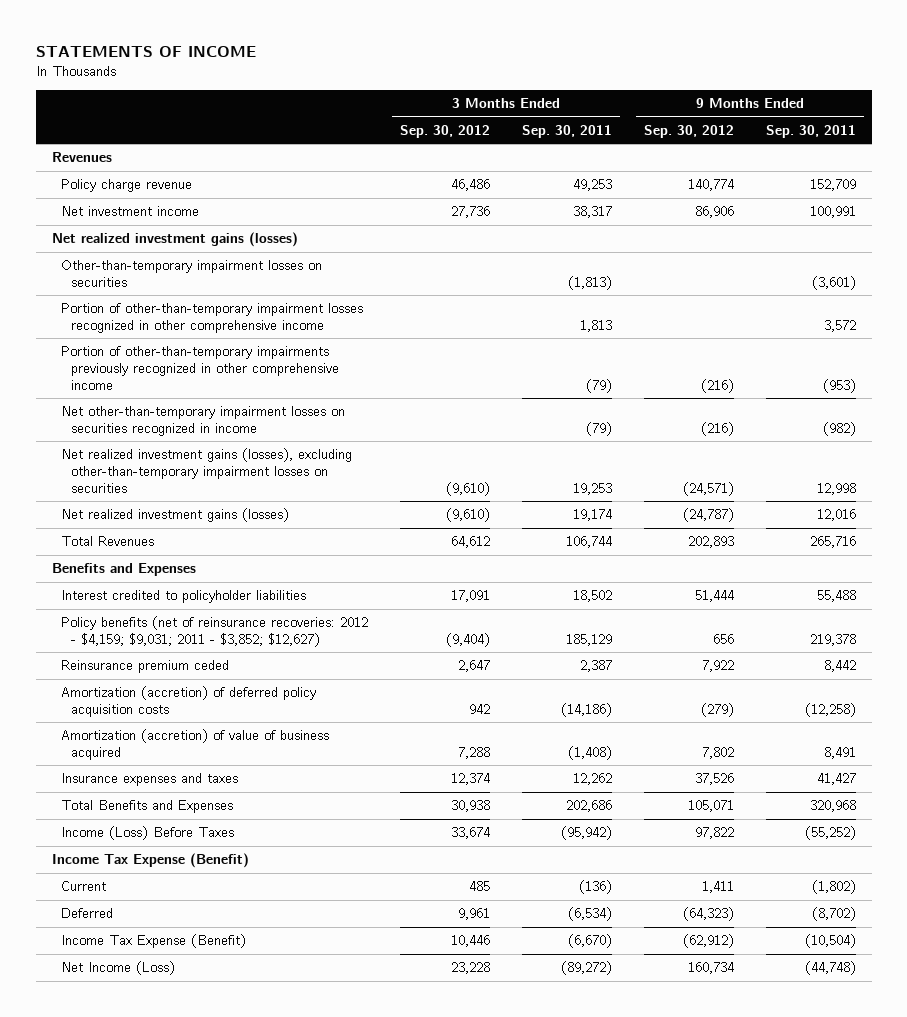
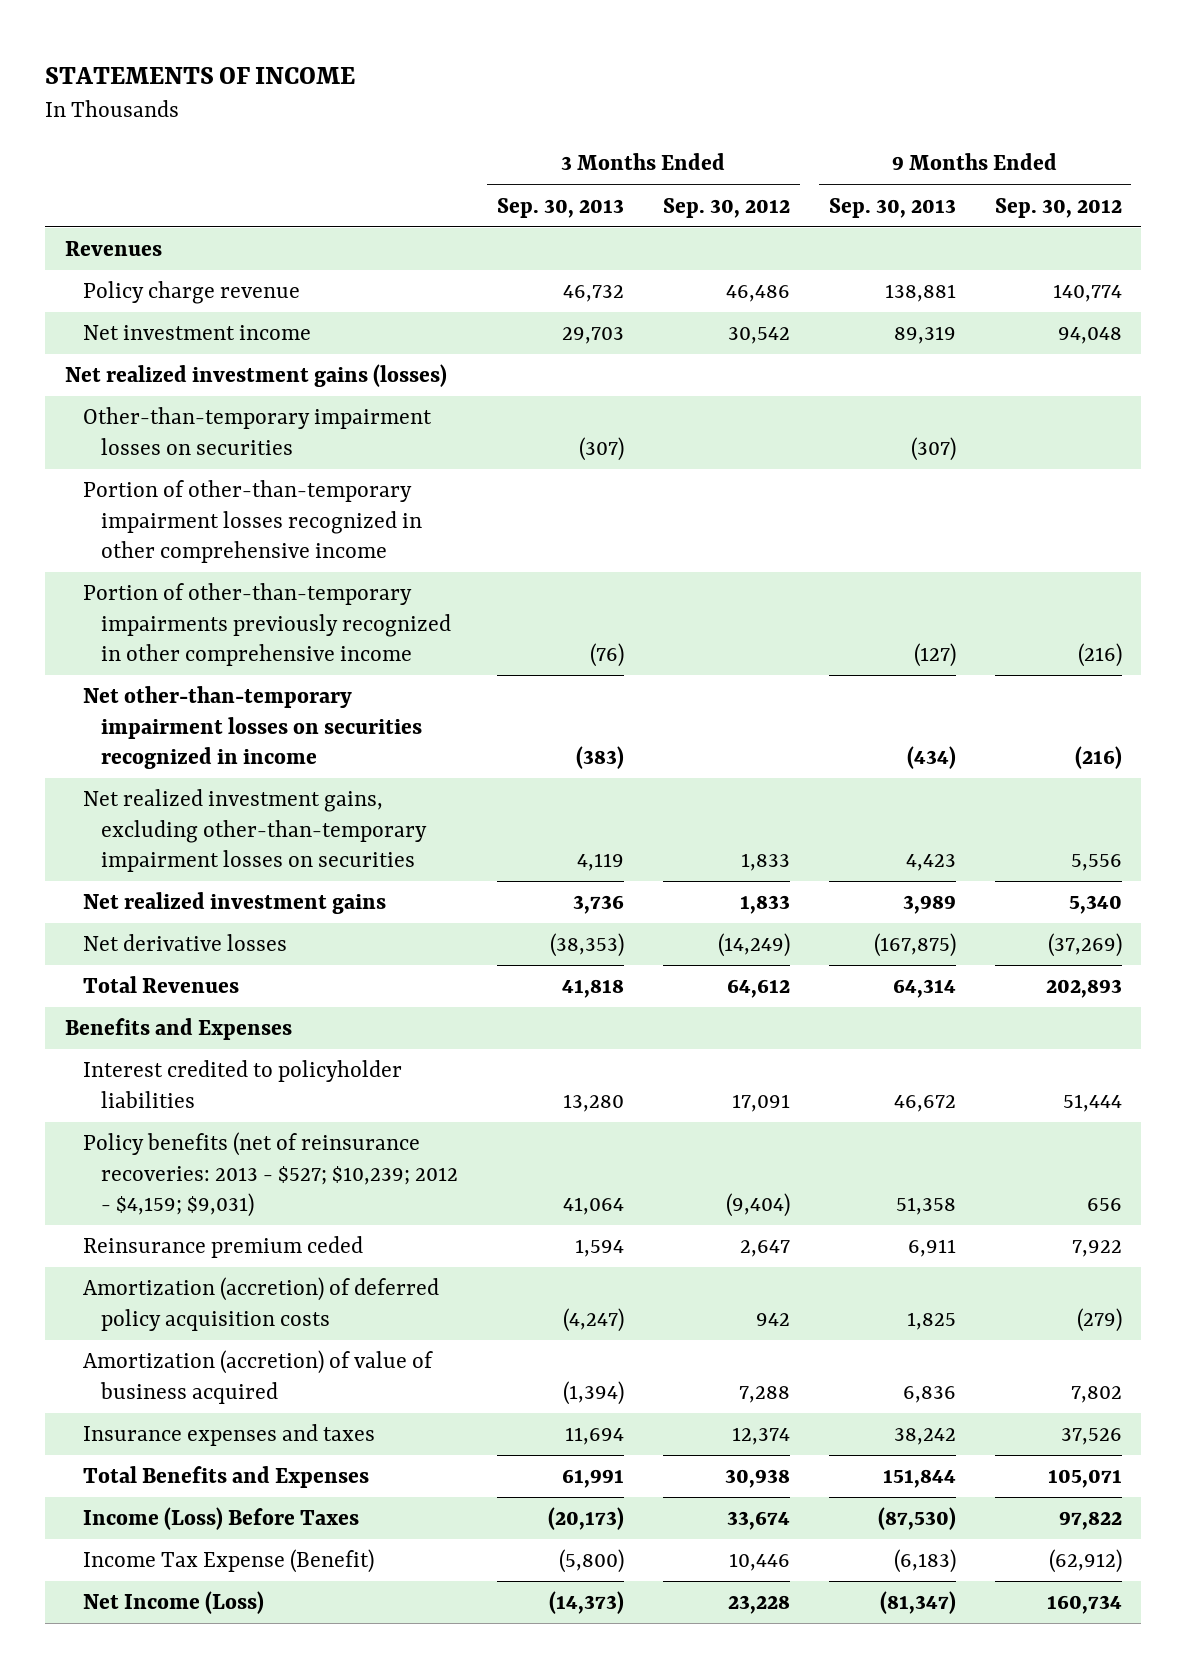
- | 3 Months Ended Sep. 30, 2012 | 3 Months Ended Sep. 30, 2011 | 9 Months Ended Sep. 30, 2012 | 9 Months Ended Sep. 30, 2011
+ | 3 Months Ended Sep. 30, 2013 | 3 Months Ended Sep. 30, 2012 | 9 Months Ended Sep. 30, 2013 | 9 Months Ended Sep. 30, 2012
- Net investment income | 27,736 | 38,317 | 86,906 | 100,991
+ Net investment income | 29,703 | 30,542 | 89,319 | 94,048
- Net realized investment gains (losses), excluding other-than-temporary impairment losses on securities | (9,610) | 19,253 | (24,571) | 12,998
- Net realized investment gains (losses) | (9,610) | 19,174 | (24,787) | 12,016
+ Net realized investment gains, excluding other-than-temporary impairment losses on securities | 4,119 | 1,833 | 4,423 | 5,556
+ Net realized investment gains | 3,736 | 1,833 | 3,989 | 5,340
+ Net derivative losses | (38,353) | (14,249) | (167,875) | (37,269)
- Policy benefits (net of reinsurance recoveries: 2012 - $4,159; $9,031; 2011 - $3,852; $12,627) | (9,404) | 185,129 | 656 | 219,378
+ Policy benefits (net of reinsurance recoveries: 2013 - $527; $10,239; 2012 - $4,159; $9,031) | 41,064 | (9,404) | 51,358 | 656
- Income Tax Expense (Benefit)
- Current | 485 | (136) | 1,411 | (1,802)
- Deferred | 9,961 | (6,534) | (64,323) | (8,702)

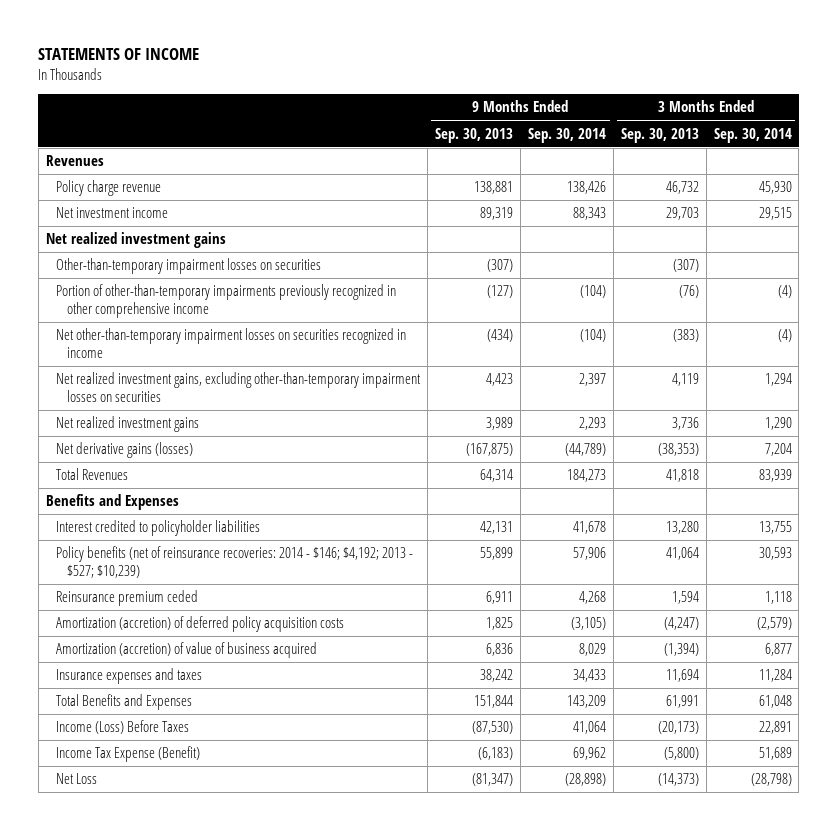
- | 3 Months Ended Sep. 30, 2013 | 3 Months Ended Sep. 30, 2012 | 9 Months Ended Sep. 30, 2013 | 9 Months Ended Sep. 30, 2012
+ | 9 Months Ended Sep. 30, 2013 | 9 Months Ended Sep. 30, 2014 | 3 Months Ended Sep. 30, 2013 | 3 Months Ended Sep. 30, 2014
- Net realized investment gains (losses)
+ Net realized investment gains
- Portion of other-than-temporary impairment losses recognized in other comprehensive income
- Net derivative losses | (38,353) | (14,249) | (167,875) | (37,269)
+ Net derivative gains (losses) | (167,875) | (44,789) | (38,353) | 7,204
- Interest credited to policyholder liabilities | 13,280 | 17,091 | 46,672 | 51,444
- Policy benefits (net of reinsurance recoveries: 2013 - $527; $10,239; 2012 - $4,159; $9,031) | 41,064 | (9,404) | 51,358 | 656
+ Interest credited to policyholder liabilities | 42,131 | 41,678 | 13,280 | 13,755
+ Policy benefits (net of reinsurance recoveries: 2014 - $146; $4,192; 2013 - $527; $10,239) | 55,899 | 57,906 | 41,064 | 30,593
- Net Income (Loss) | (14,373) | 23,228 | (81,347) | 160,734
+ Net Loss | (81,347) | (28,898) | (14,373) | (28,798)

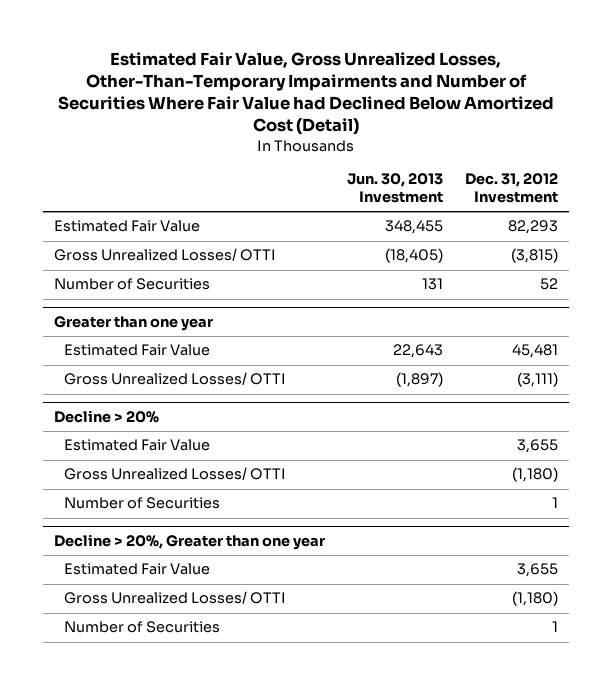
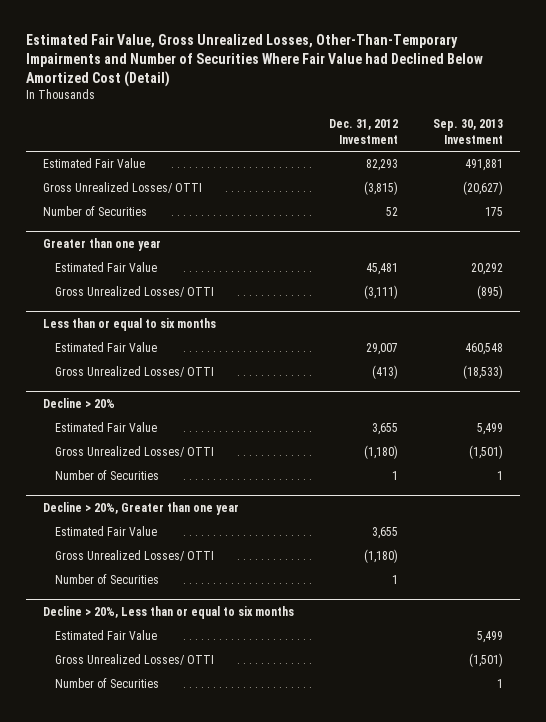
- | Jun. 30, 2013 Investment | Dec. 31, 2012 Investment
+ | Dec. 31, 2012 Investment | Sep. 30, 2013 Investment
+ Less than or equal to six months
+ Estimated Fair Value | 29,007 | 460,548
+ Gross Unrealized Losses/ OTTI | (413) | (18,533)
+ Decline > 20%, Less than or equal to six months
+ Estimated Fair Value | | 5,499
+ Gross Unrealized Losses/ OTTI | | (1,501)
+ Number of Securities | | 1

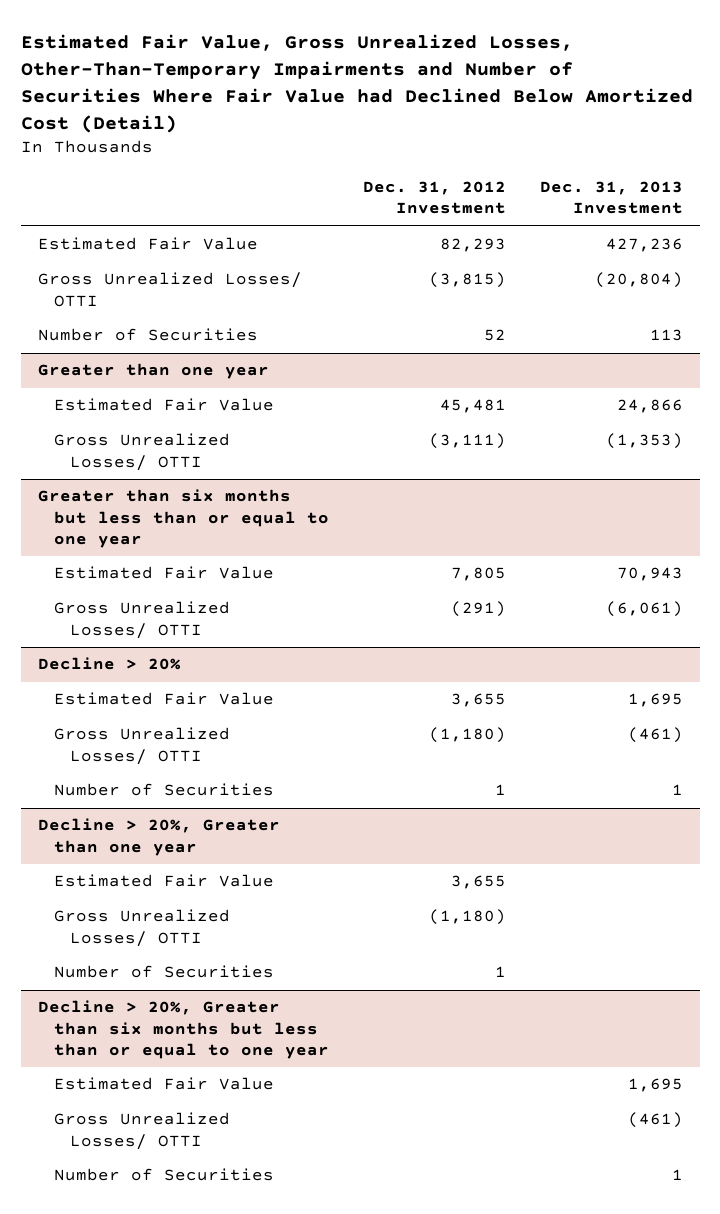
- | Dec. 31, 2012 Investment | Sep. 30, 2013 Investment
+ | Dec. 31, 2012 Investment | Dec. 31, 2013 Investment
- Less than or equal to six months
- Estimated Fair Value | 29,007 | 460,548
- Gross Unrealized Losses/ OTTI | (413) | (18,533)
+ Greater than six months but less than or equal to one year
+ Estimated Fair Value | 7,805 | 70,943
+ Gross Unrealized Losses/ OTTI | (291) | (6,061)
- Decline > 20%, Less than or equal to six months
+ Decline > 20%, Greater than six months but less than or equal to one year

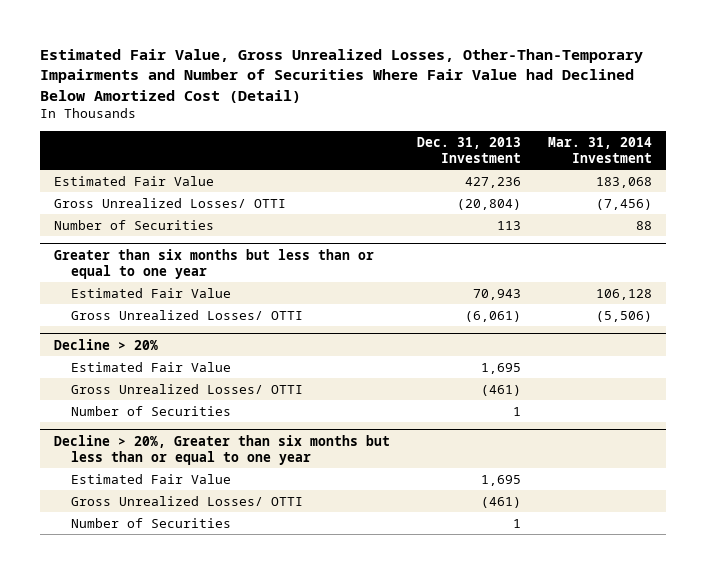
- | Dec. 31, 2012 Investment | Dec. 31, 2013 Investment
+ | Dec. 31, 2013 Investment | Mar. 31, 2014 Investment
- Greater than one year
- Estimated Fair Value | 45,481 | 24,866
- Gross Unrealized Losses/ OTTI | (3,111) | (1,353)
- Decline > 20%, Greater than one year
- Estimated Fair Value | 3,655 |
- Gross Unrealized Losses/ OTTI | (1,180) |
- Number of Securities | 1 |

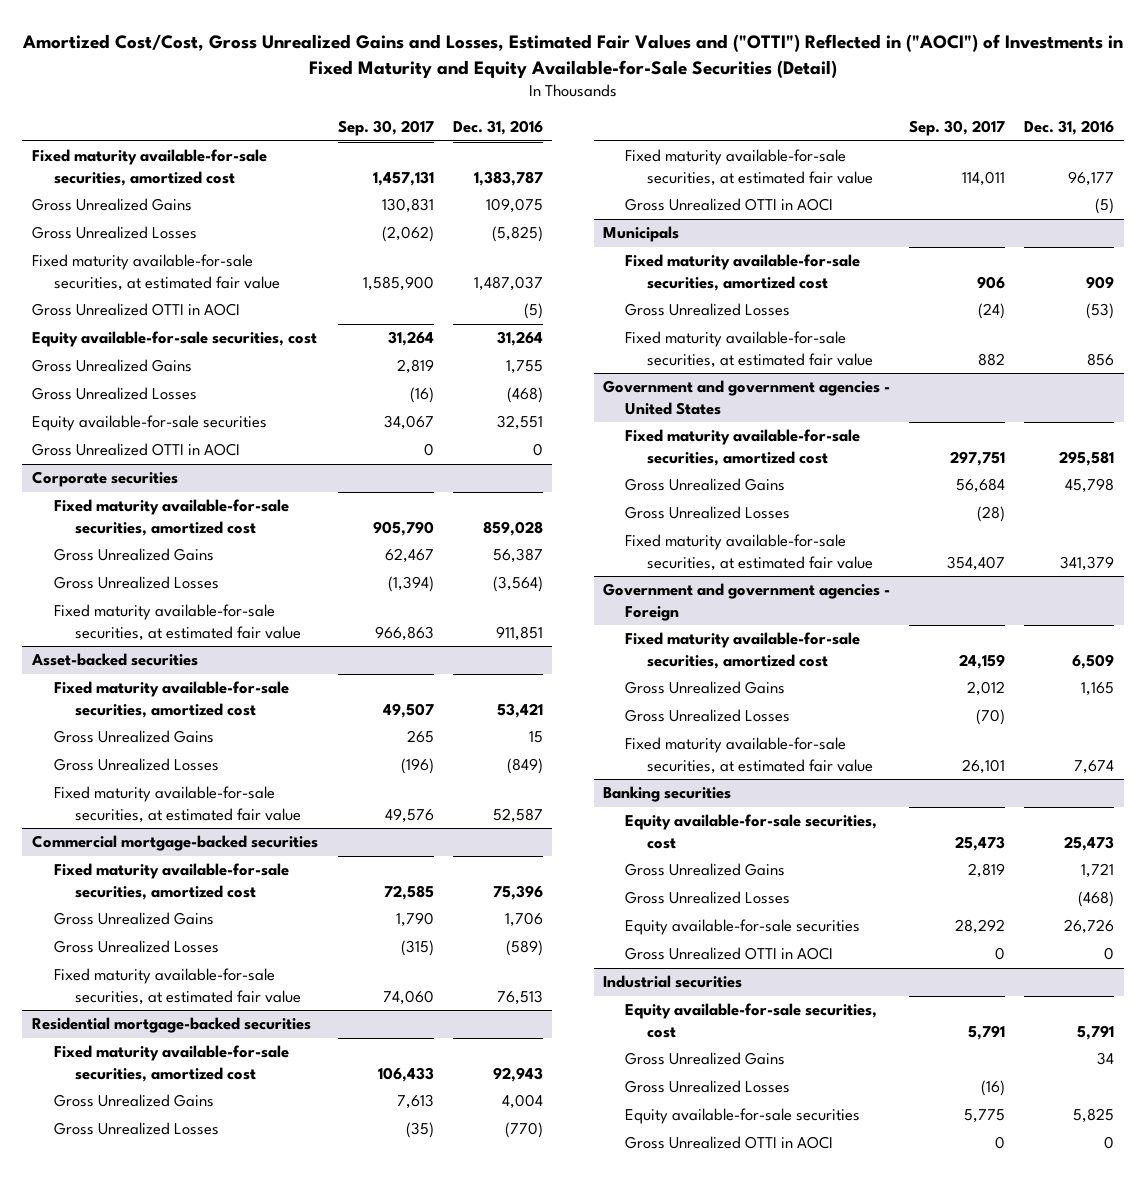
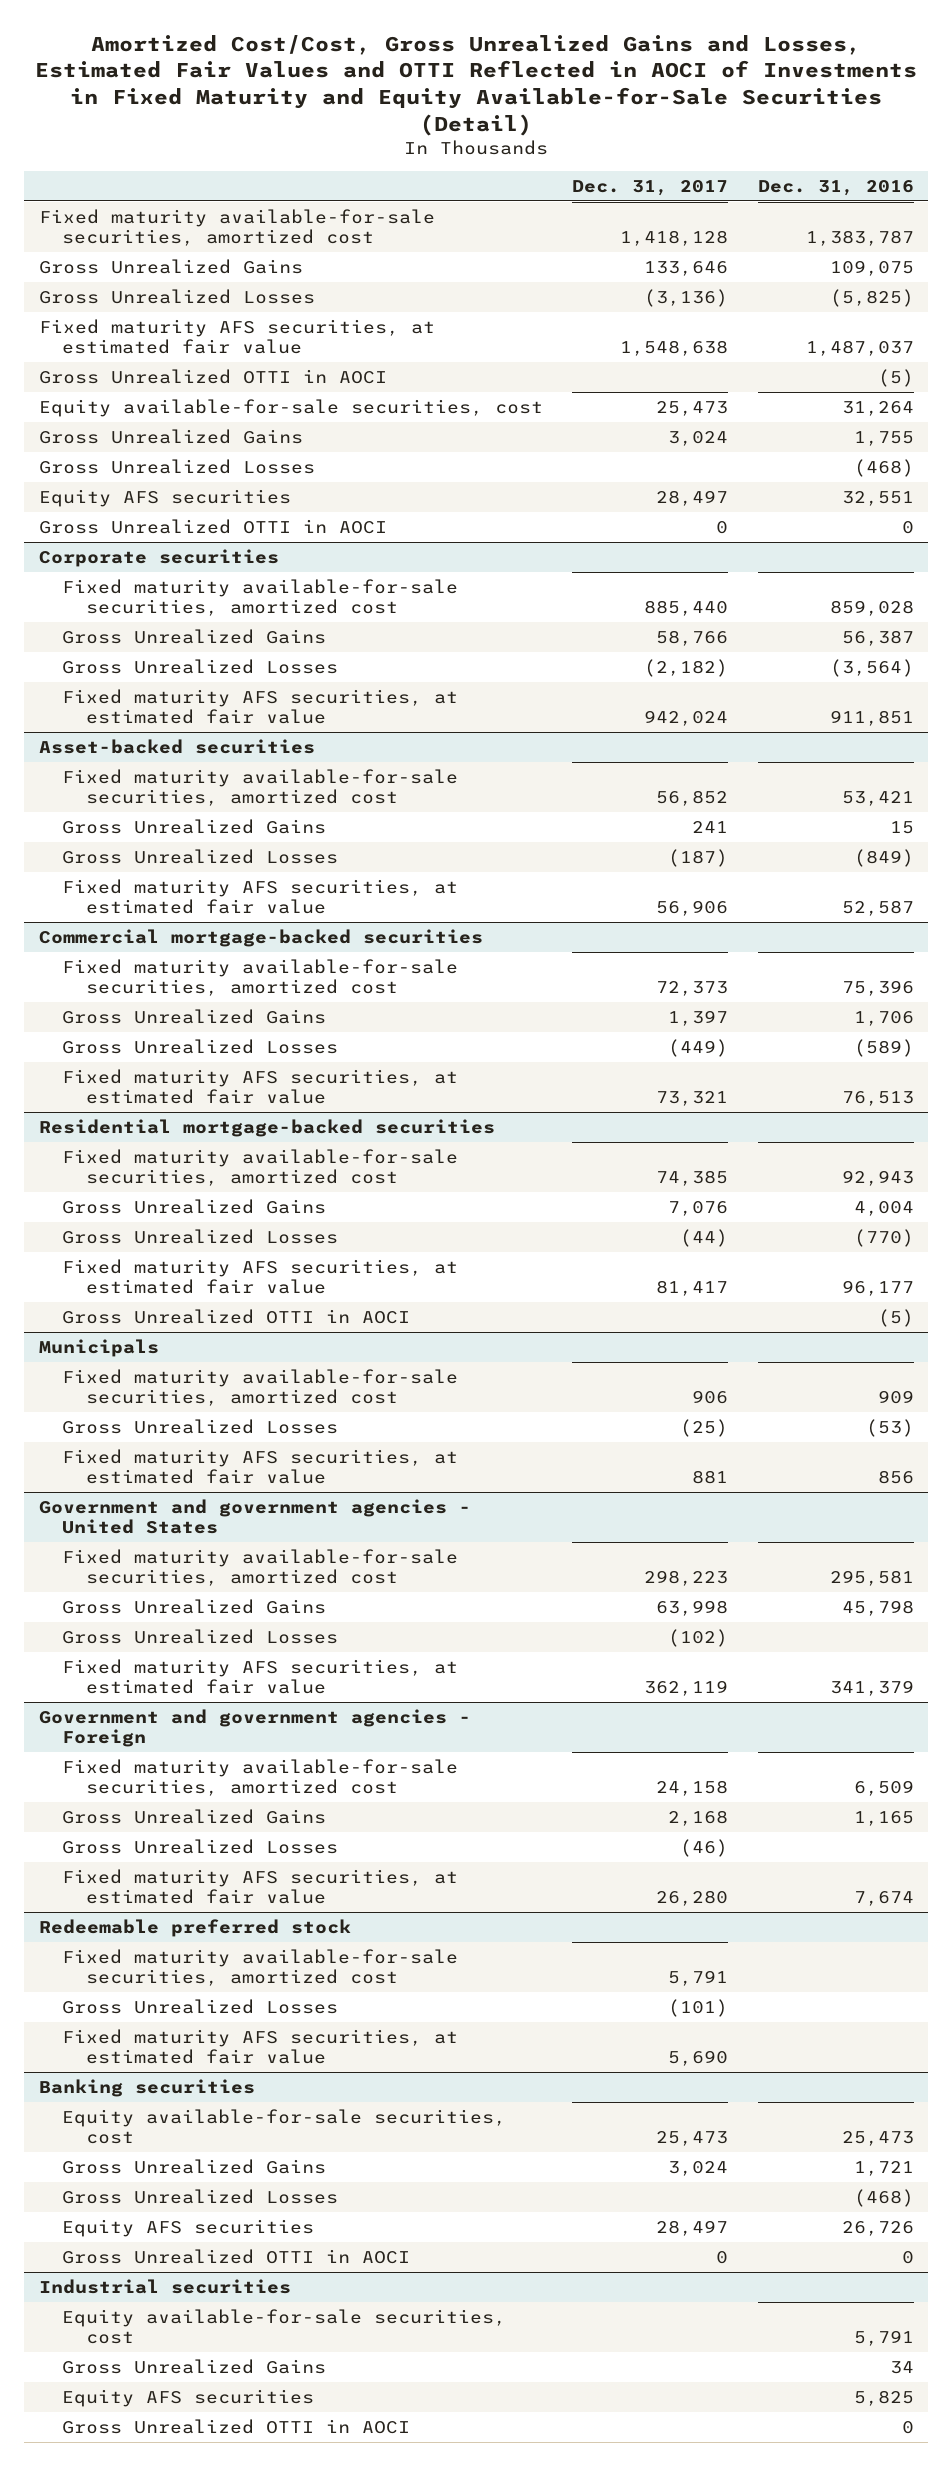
- Amortized Cost/Cost, Gross Unrealized Gains and Losses, Estimated Fair Values and ("OTTI") Reflected in ("AOCI") of Investments in Fixed Maturity and Equity Available-for-Sale Securities (Detail)
+ Amortized Cost/Cost, Gross Unrealized Gains and Losses, Estimated Fair Values and OTTI Reflected in AOCI of Investments in Fixed Maturity and Equity Available-for-Sale Securities (Detail)
- | Sep. 30, 2017 | Dec. 31, 2016
+ | Dec. 31, 2017 | Dec. 31, 2016
- Fixed maturity available-for-sale securities, at estimated fair value | 1,585,900 | 1,487,037
+ Fixed maturity AFS securities, at estimated fair value | 1,548,638 | 1,487,037
- Equity available-for-sale securities | 34,067 | 32,551
+ Equity AFS securities | 28,497 | 32,551
@ Corporate securities
- Fixed maturity available-for-sale securities, at estimated fair value | 966,863 | 911,851
+ Fixed maturity AFS securities, at estimated fair value | 942,024 | 911,851
@ Asset-backed securities
- Fixed maturity available-for-sale securities, at estimated fair value | 49,576 | 52,587
+ Fixed maturity AFS securities, at estimated fair value | 56,906 | 52,587
@ Commercial mortgage-backed securities
- Fixed maturity available-for-sale securities, at estimated fair value | 74,060 | 76,513
+ Fixed maturity AFS securities, at estimated fair value | 73,321 | 76,513
@ Residential mortgage-backed securities
- Fixed maturity available-for-sale securities, at estimated fair value | 114,011 | 96,177
+ Fixed maturity AFS securities, at estimated fair value | 81,417 | 96,177
@ Municipals
- Fixed maturity available-for-sale securities, at estimated fair value | 882 | 856
+ Fixed maturity AFS securities, at estimated fair value | 881 | 856
@ Government and government agencies - United States
- Fixed maturity available-for-sale securities, at estimated fair value | 354,407 | 341,379
+ Fixed maturity AFS securities, at estimated fair value | 362,119 | 341,379
@ Government and government agencies - Foreign
- Fixed maturity available-for-sale securities, at estimated fair value | 26,101 | 7,674
+ Fixed maturity AFS securities, at estimated fair value | 26,280 | 7,674
+ Redeemable preferred stock
+ Fixed maturity available-for-sale securities, amortized cost | 5,791 |
+ Gross Unrealized Losses | (101) |
+ Fixed maturity AFS securities, at estimated fair value | 5,690 |
@ Banking securities
- Equity available-for-sale securities | 28,292 | 26,726
+ Equity AFS securities | 28,497 | 26,726
@ Industrial securities
- Gross Unrealized Losses | (16) |
- Equity available-for-sale securities | 5,775 | 5,825
+ Equity AFS securities | | 5,825

